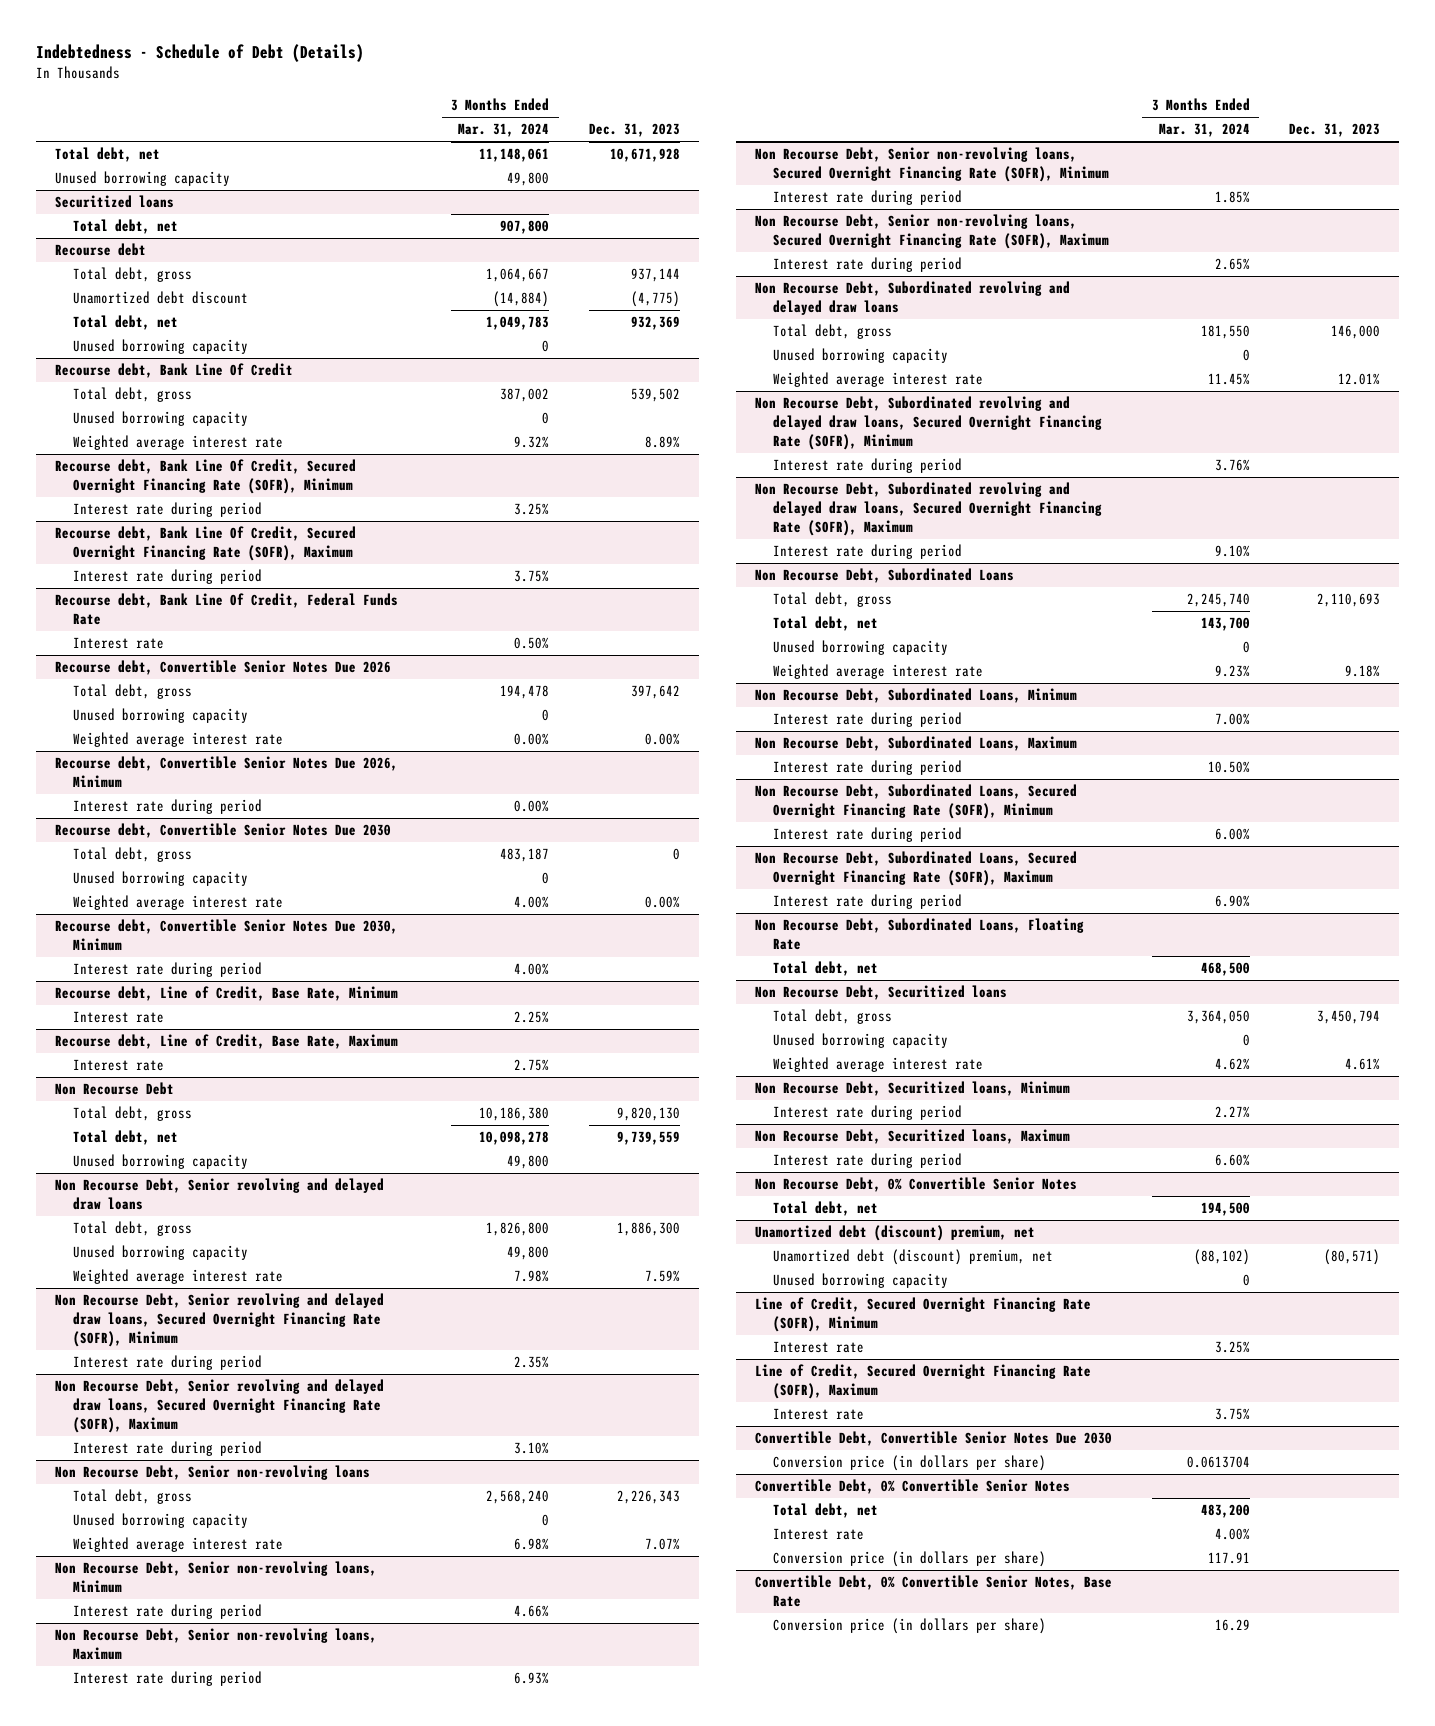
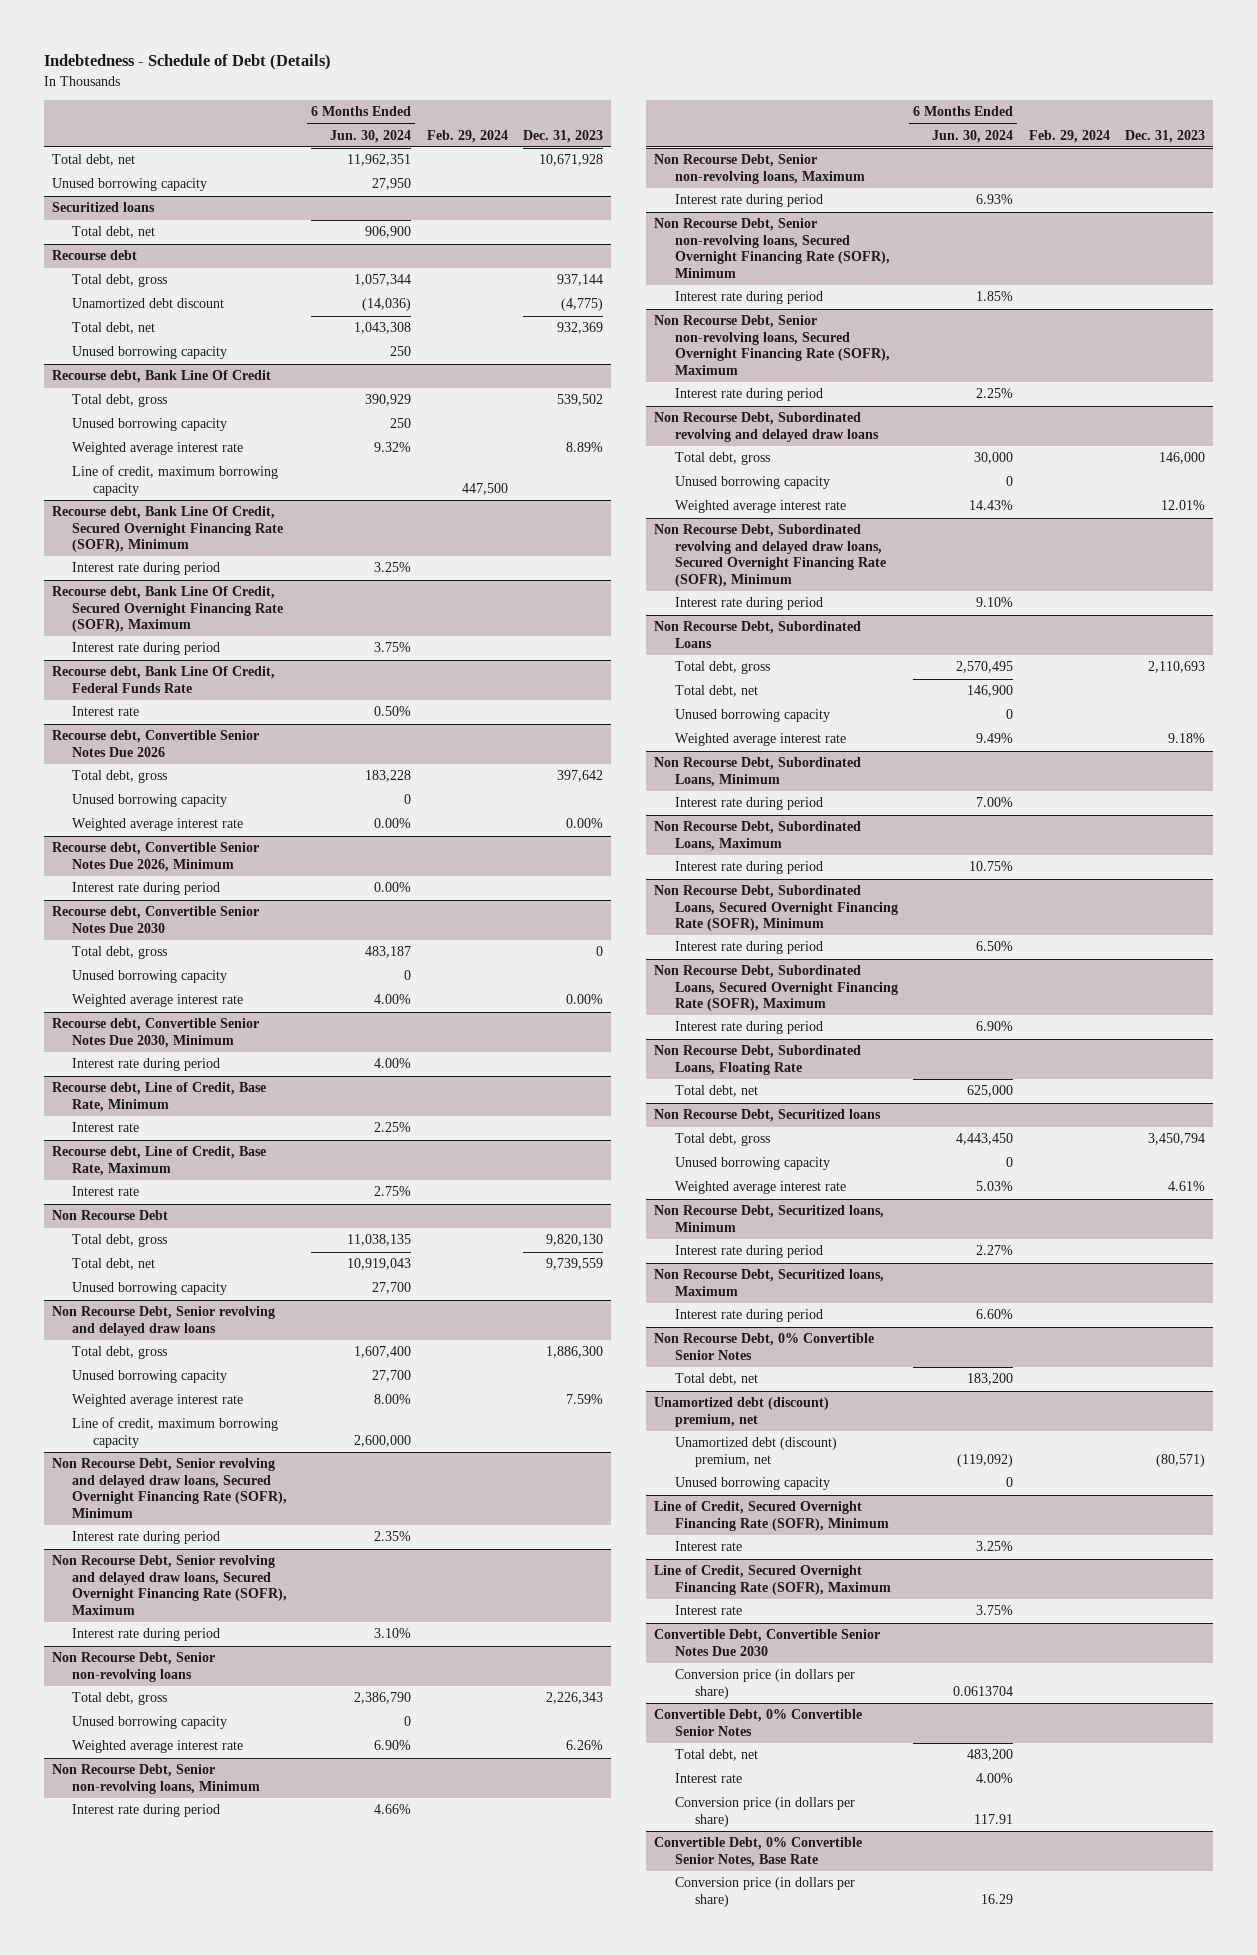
- | 3 Months Ended Mar. 31, 2024 | Dec. 31, 2023
+ | 6 Months Ended Jun. 30, 2024 | Feb. 29, 2024 | Dec. 31, 2023
@ Recourse debt, Bank Line Of Credit
+ Line of credit, maximum borrowing capacity | | 447,500 |
@ Non Recourse Debt, Senior revolving and delayed draw loans
+ Line of credit, maximum borrowing capacity | 2,600,000 | |
@ Non Recourse Debt, Senior non-revolving loans
- Weighted average interest rate | 6.98% | 7.07%
+ Weighted average interest rate | 6.90% | | 6.26%
- Non Recourse Debt, Subordinated revolving and delayed draw loans, Secured Overnight Financing Rate (SOFR), Maximum
- Interest rate during period | 9.10% |

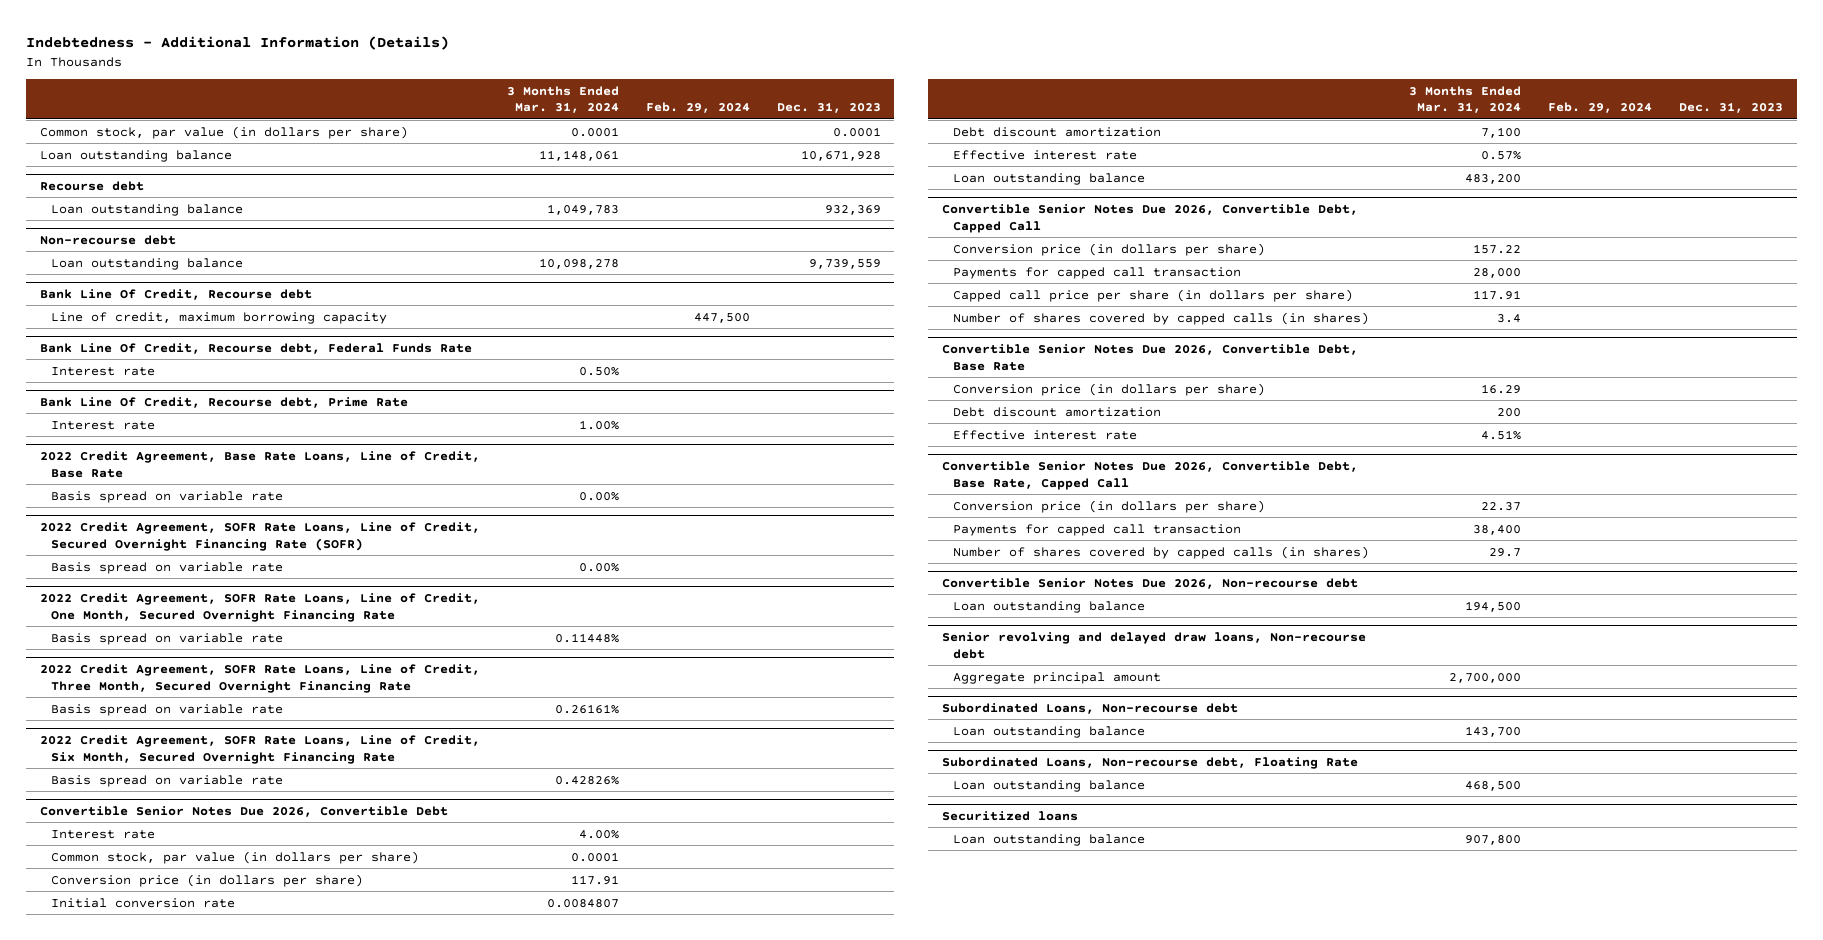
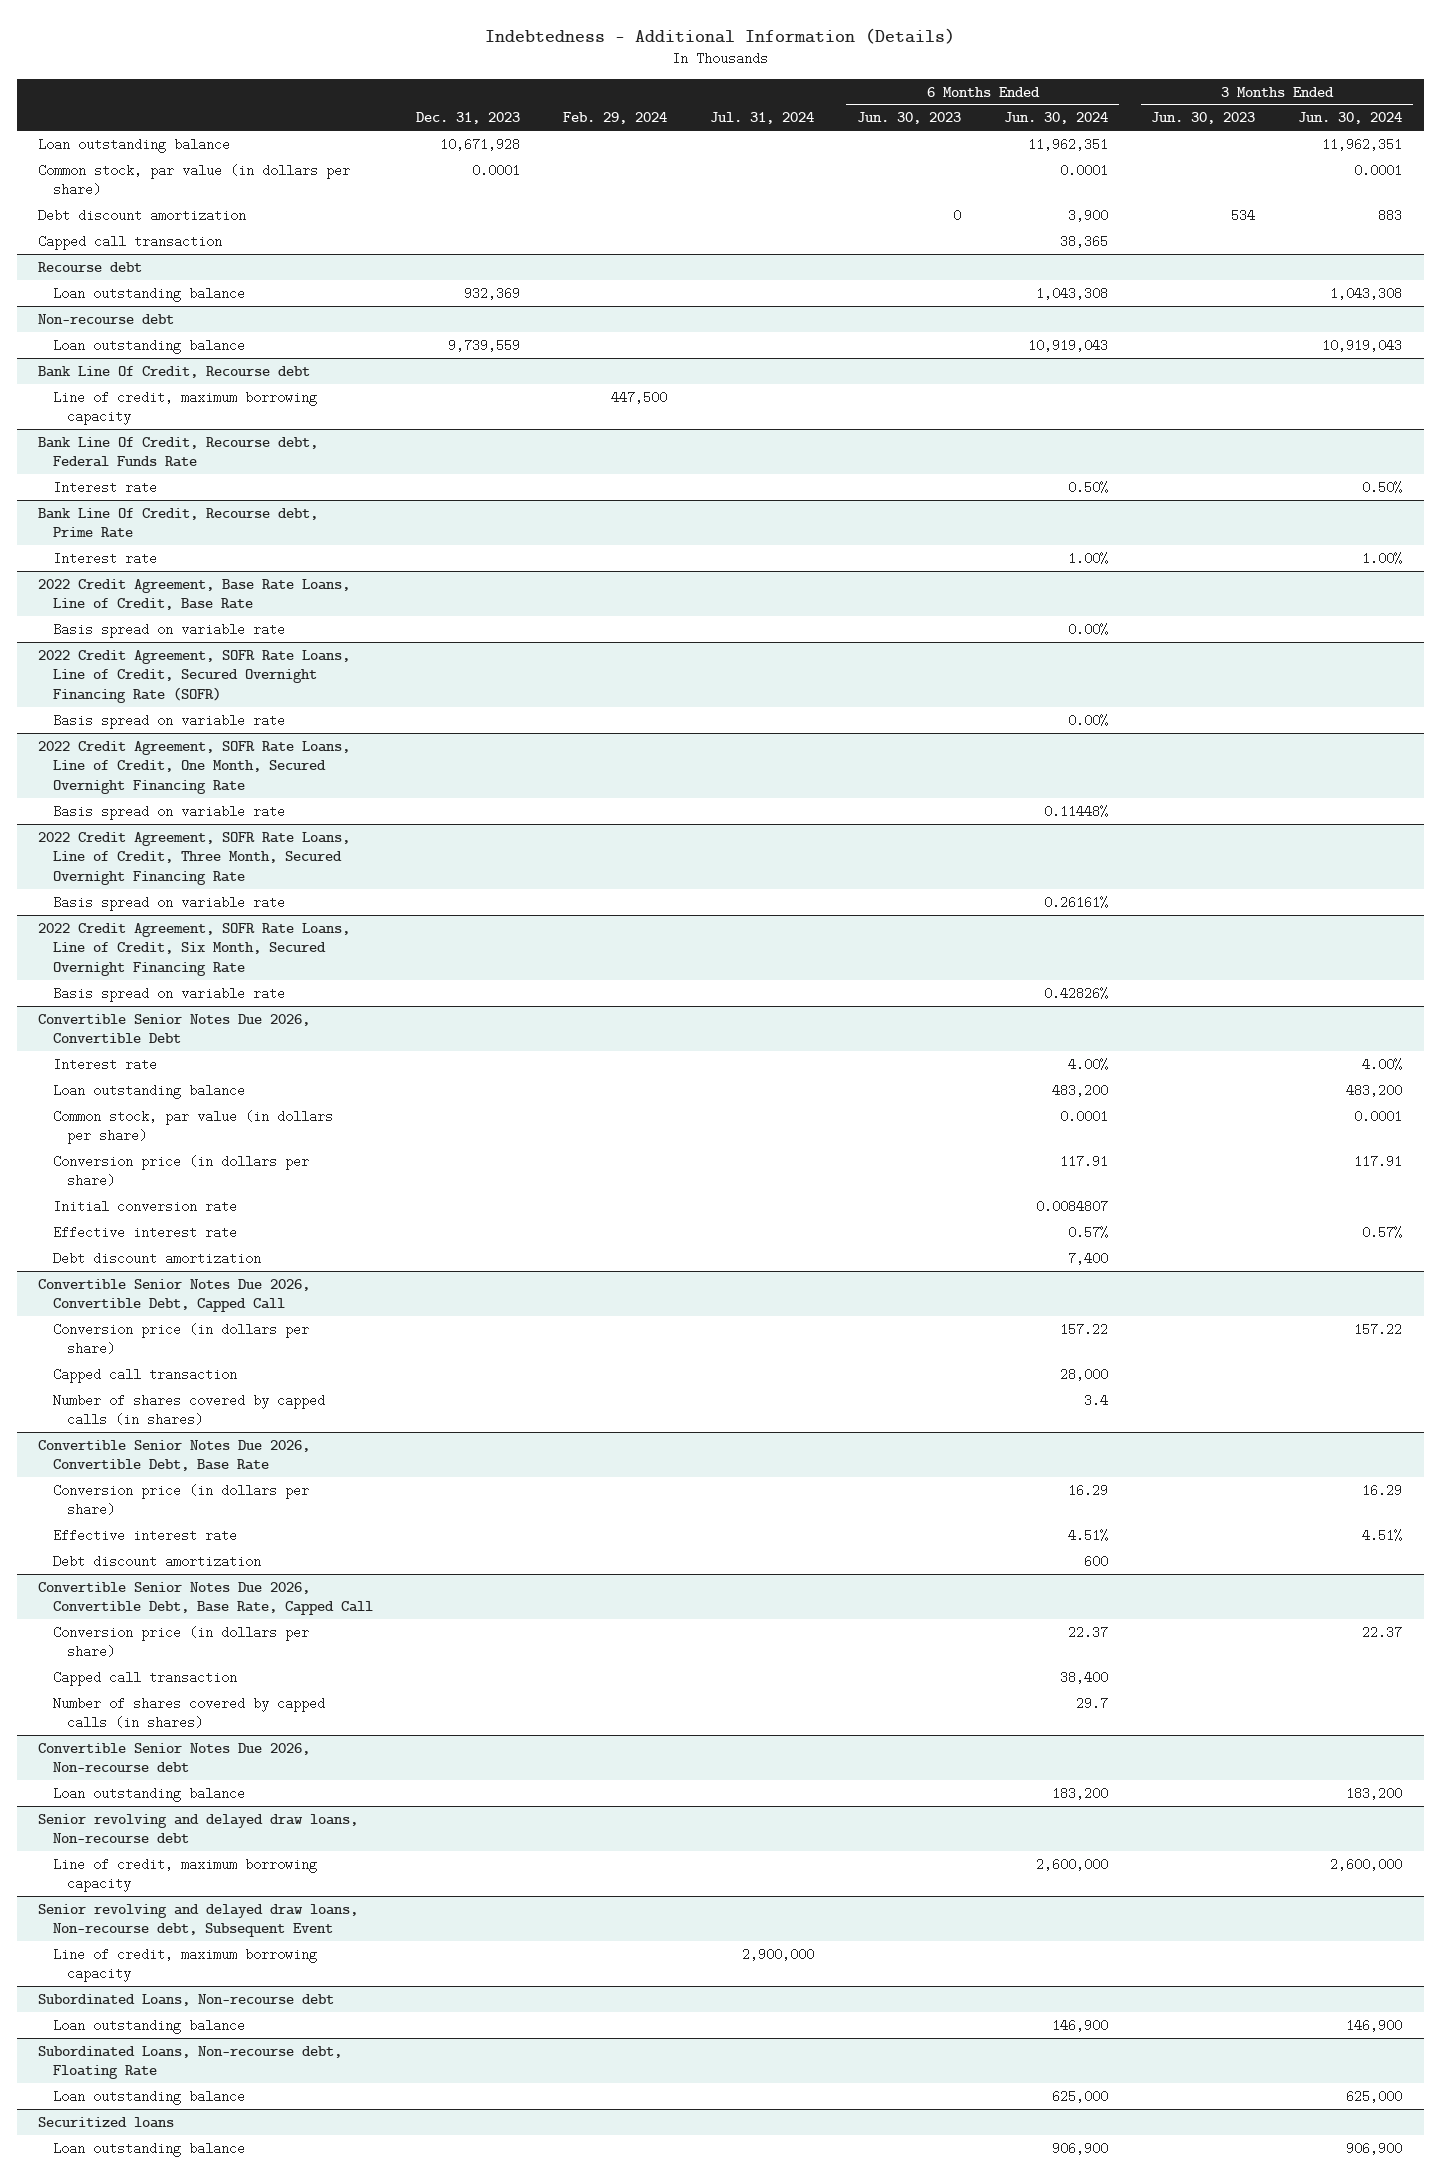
- | 3 Months Ended Mar. 31, 2024 | Feb. 29, 2024 | Dec. 31, 2023
+ | Dec. 31, 2023 | Feb. 29, 2024 | Jul. 31, 2024 | 6 Months Ended Jun. 30, 2023 | 6 Months Ended Jun. 30, 2024 | 3 Months Ended Jun. 30, 2023 | 3 Months Ended Jun. 30, 2024
moved down: Common stock, par value (in dollars per share) | 0.0001 | | | | 0.0001 | | 0.0001
+ Debt discount amortization | | | | 0 | 3,900 | 534 | 883
+ Capped call transaction | | | | | 38,365 | |
@ Convertible Senior Notes Due 2026, Convertible Debt
moved up: Loan outstanding balance | | | | | 483,200 | | 483,200
moved down: Debt discount amortization | | | | | 7,400 | |
@ Convertible Senior Notes Due 2026, Convertible Debt, Capped Call
- Payments for capped call transaction | 28,000 | |
- Capped call price per share (in dollars per share) | 117.91 | |
+ Capped call transaction | | | | | 28,000 | |
@ Convertible Senior Notes Due 2026, Convertible Debt, Base Rate
moved down: Debt discount amortization | | | | | 600 | |
@ Convertible Senior Notes Due 2026, Convertible Debt, Base Rate, Capped Call
- Payments for capped call transaction | 38,400 | |
+ Capped call transaction | | | | | 38,400 | |
@ Senior revolving and delayed draw loans, Non-recourse debt
- Aggregate principal amount | 2,700,000 | |
+ Line of credit, maximum borrowing capacity | | | | | 2,600,000 | | 2,600,000
+ Senior revolving and delayed draw loans, Non-recourse debt, Subsequent Event
+ Line of credit, maximum borrowing capacity | | | 2,900,000 | | | |

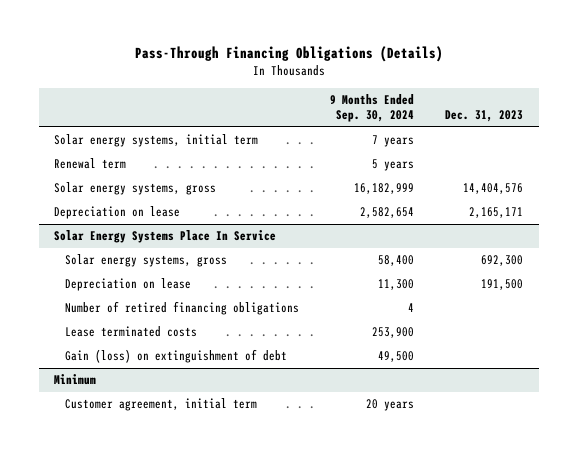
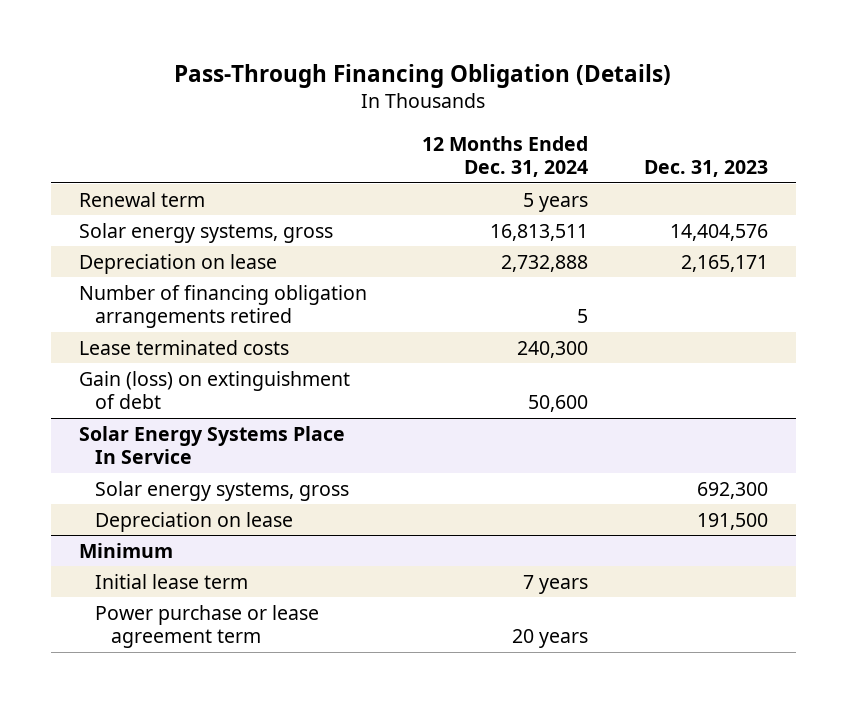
- Pass-Through Financing Obligations (Details)
+ Pass-Through Financing Obligation (Details)
- | 9 Months Ended Sep. 30, 2024 | Dec. 31, 2023
+ | 12 Months Ended Dec. 31, 2024 | Dec. 31, 2023
- Solar energy systems, initial term | 7 years |
+ Number of financing obligation arrangements retired | 5 |
+ Lease terminated costs | 240,300 |
+ Gain (loss) on extinguishment of debt | 50,600 |
@ Solar Energy Systems Place In Service
- Number of retired financing obligations | 4 |
- Lease terminated costs | 253,900 |
- Gain (loss) on extinguishment of debt | 49,500 |
@ Minimum
- Customer agreement, initial term | 20 years |
+ Initial lease term | 7 years |
+ Power purchase or lease agreement term | 20 years |

